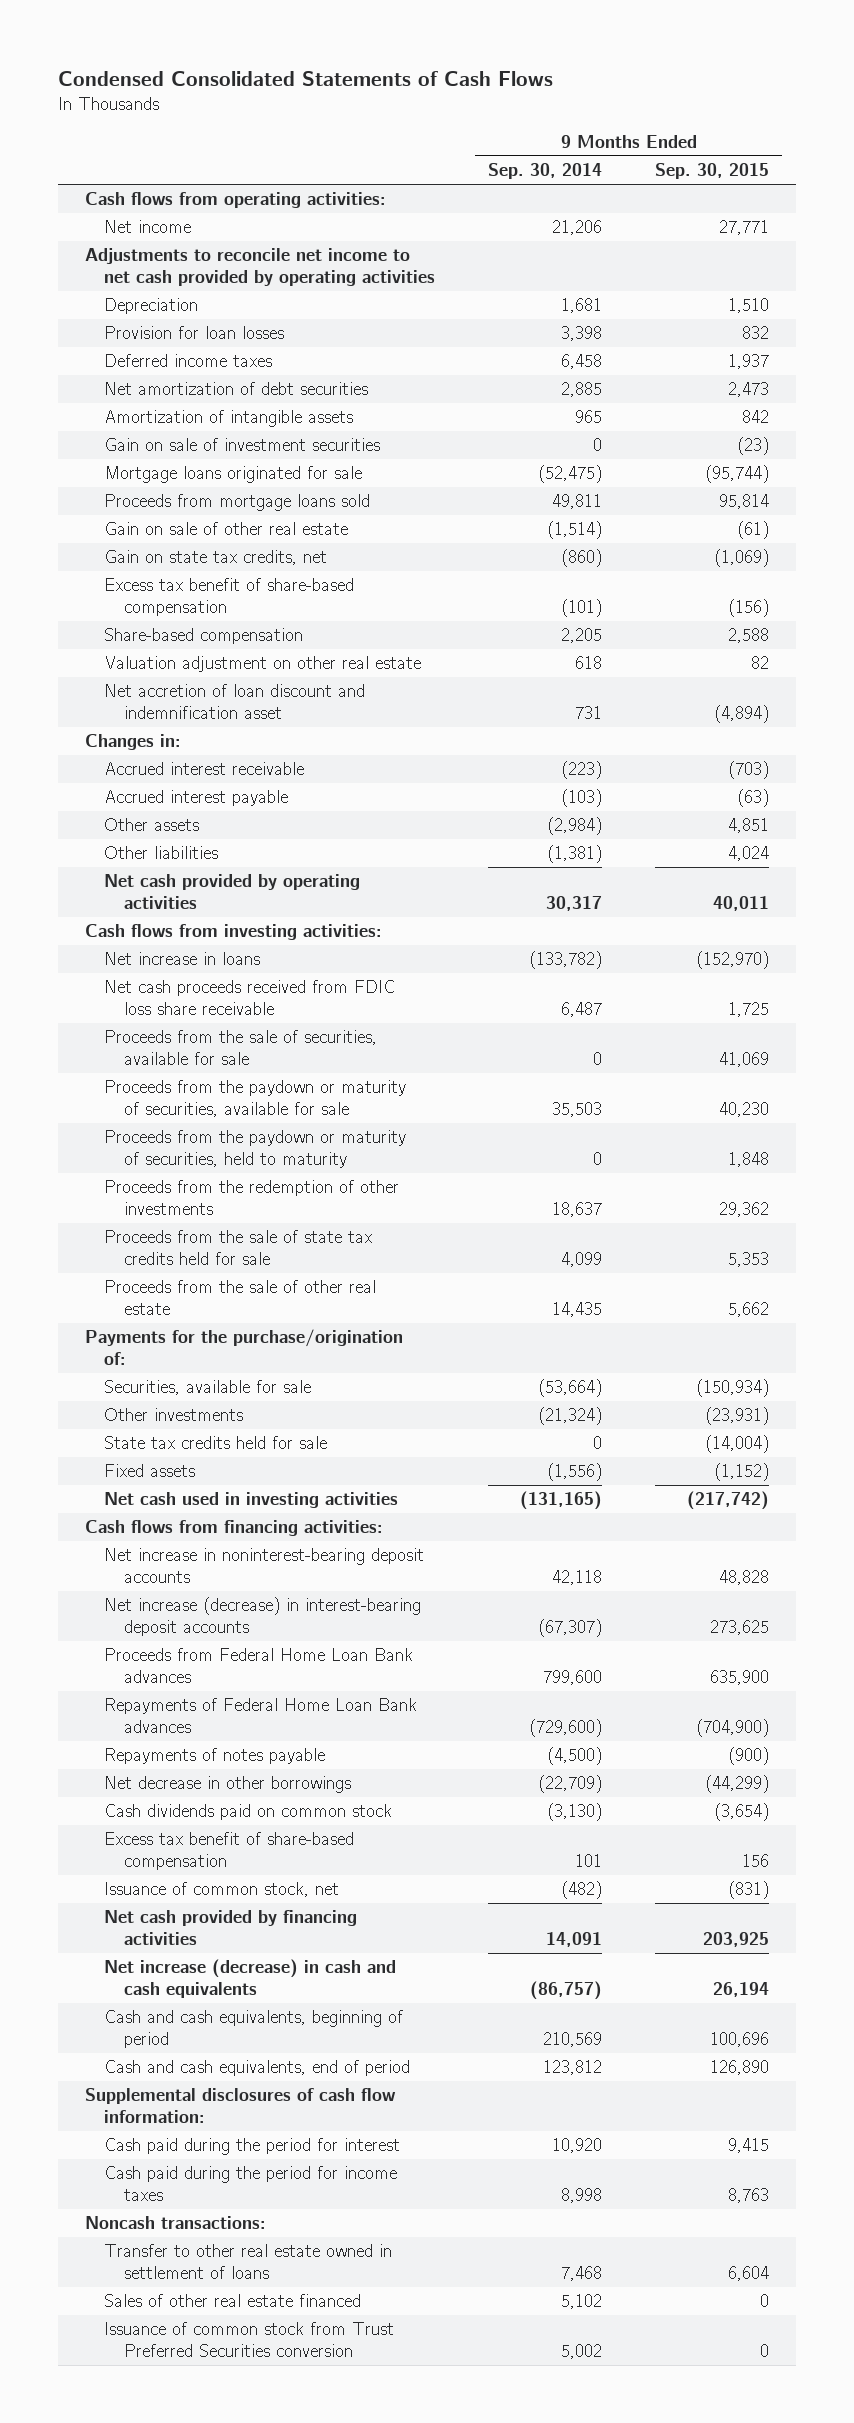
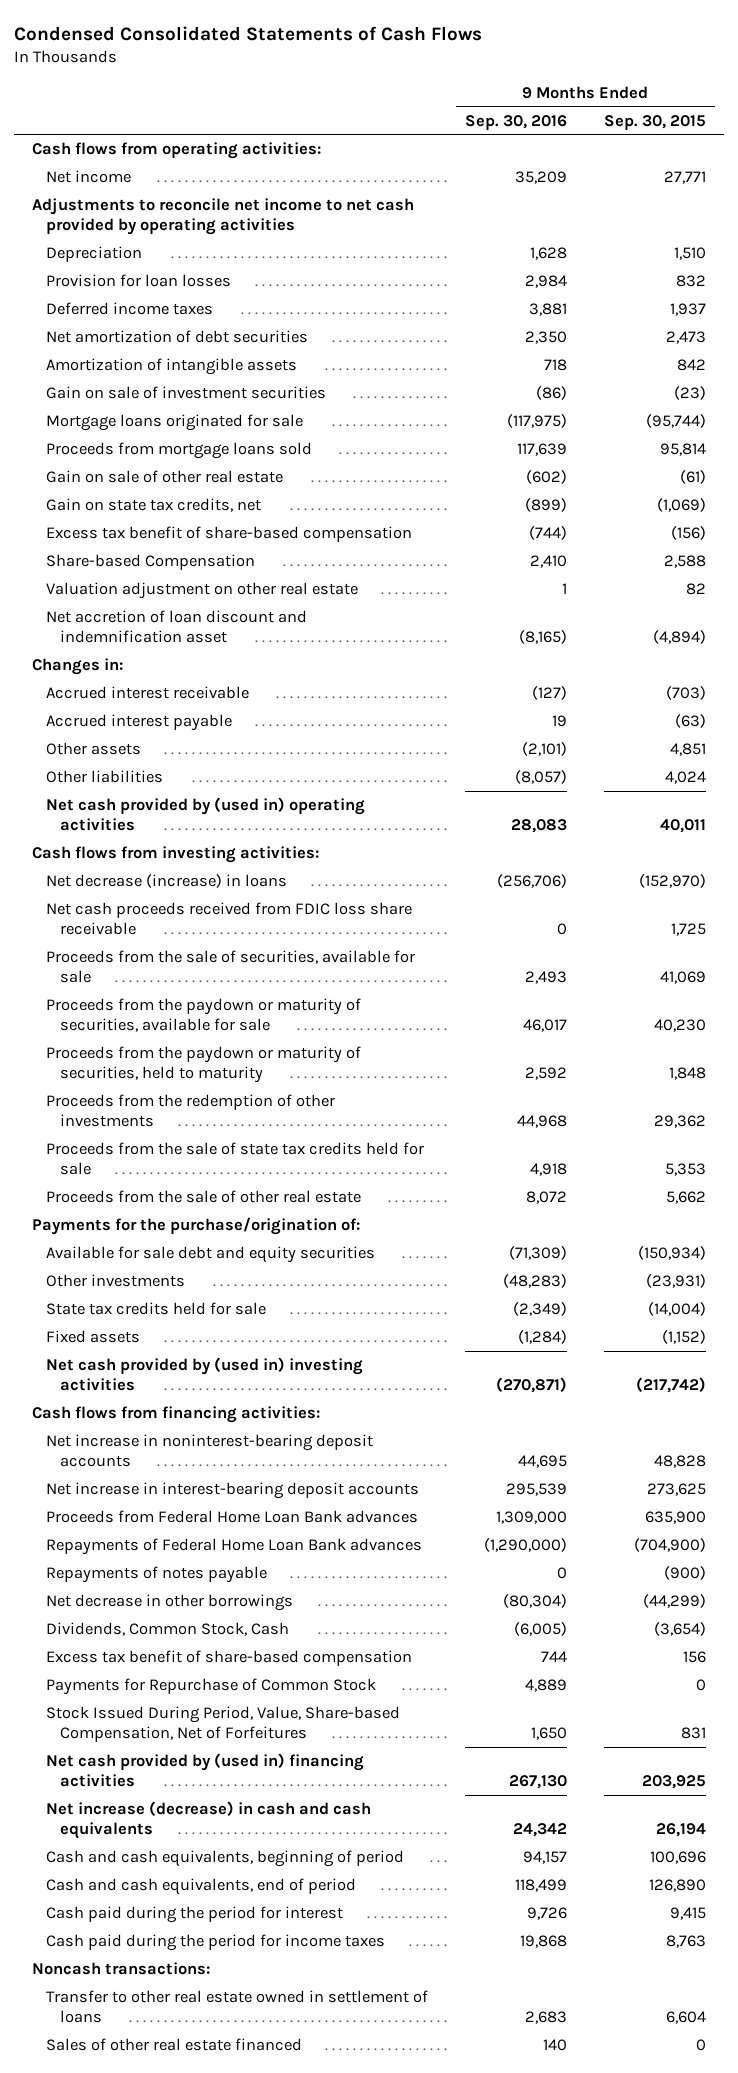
- | 9 Months Ended Sep. 30, 2014 | 9 Months Ended Sep. 30, 2015
+ | 9 Months Ended Sep. 30, 2016 | 9 Months Ended Sep. 30, 2015
- Share-based compensation | 2,205 | 2,588
+ Share-based Compensation | 2,410 | 2,588
- Net cash provided by operating activities | 30,317 | 40,011
+ Net cash provided by (used in) operating activities | 28,083 | 40,011
- Net increase in loans | (133,782) | (152,970)
+ Net decrease (increase) in loans | (256,706) | (152,970)
- Securities, available for sale | (53,664) | (150,934)
+ Available for sale debt and equity securities | (71,309) | (150,934)
- Net cash used in investing activities | (131,165) | (217,742)
+ Net cash provided by (used in) investing activities | (270,871) | (217,742)
- Net increase (decrease) in interest-bearing deposit accounts | (67,307) | 273,625
+ Net increase in interest-bearing deposit accounts | 295,539 | 273,625
- Cash dividends paid on common stock | (3,130) | (3,654)
+ Dividends, Common Stock, Cash | (6,005) | (3,654)
- Issuance of common stock, net | (482) | (831)
- Net cash provided by financing activities | 14,091 | 203,925
+ Payments for Repurchase of Common Stock | 4,889 | 0
+ Stock Issued During Period, Value, Share-based Compensation, Net of Forfeitures | 1,650 | 831
+ Net cash provided by (used in) financing activities | 267,130 | 203,925
- Supplemental disclosures of cash flow information:
- Issuance of common stock from Trust Preferred Securities conversion | 5,002 | 0

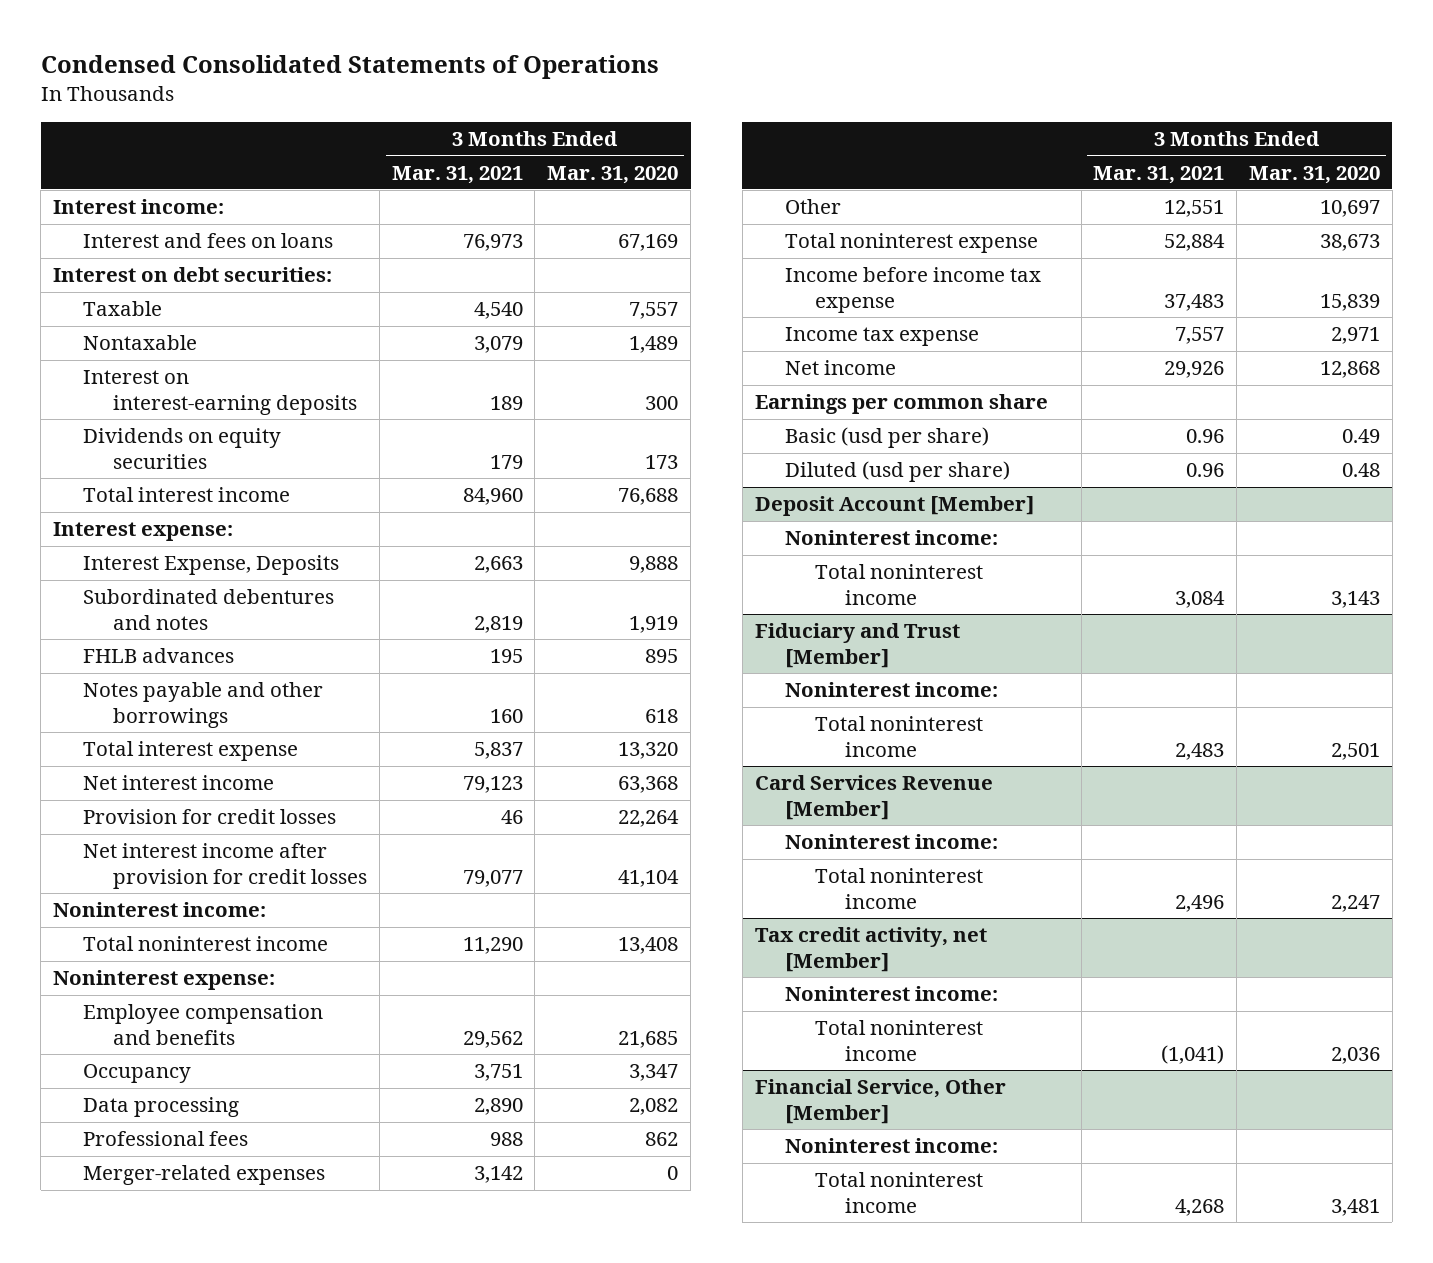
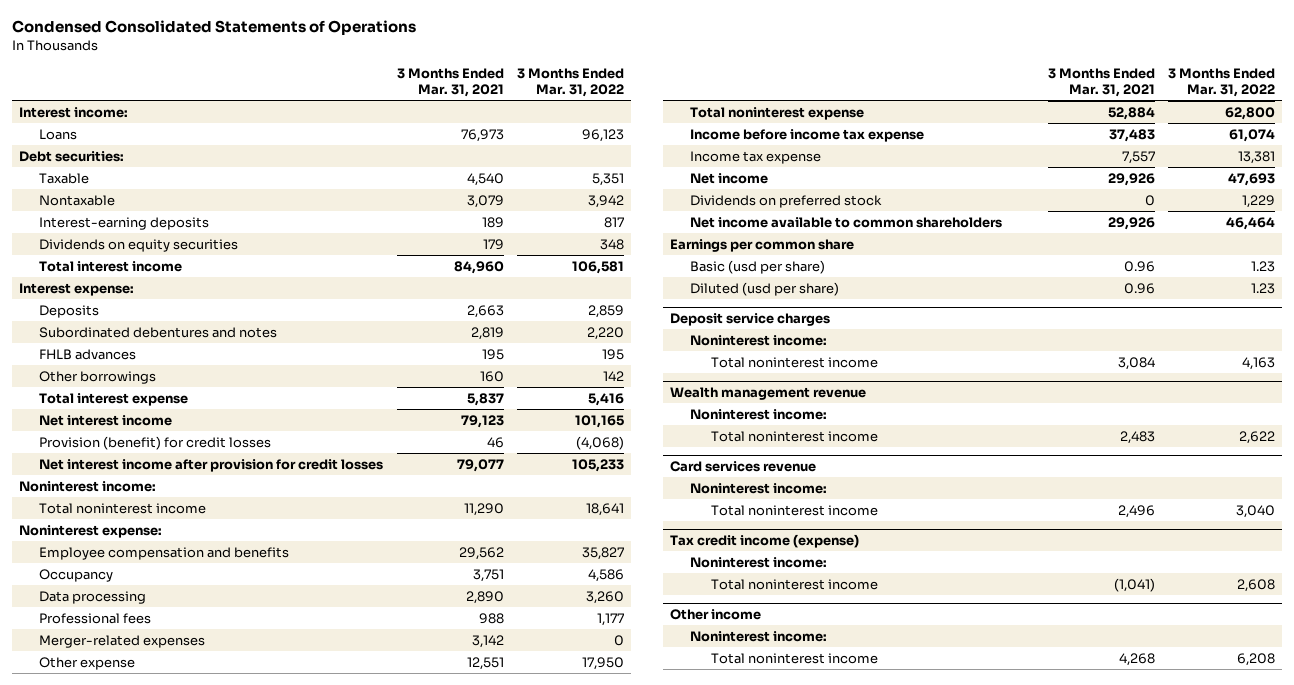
- | 3 Months Ended Mar. 31, 2021 | 3 Months Ended Mar. 31, 2020
+ | 3 Months Ended Mar. 31, 2021 | 3 Months Ended Mar. 31, 2022
- Interest and fees on loans | 76,973 | 67,169
- Interest on debt securities:
+ Loans | 76,973 | 96,123
+ Debt securities:
- Interest on interest-earning deposits | 189 | 300
+ Interest-earning deposits | 189 | 817
- Interest Expense, Deposits | 2,663 | 9,888
+ Deposits | 2,663 | 2,859
- Notes payable and other borrowings | 160 | 618
+ Other borrowings | 160 | 142
- Provision for credit losses | 46 | 22,264
+ Provision (benefit) for credit losses | 46 | (4,068)
- Other | 12,551 | 10,697
+ Other expense | 12,551 | 17,950
+ Dividends on preferred stock | 0 | 1,229
+ Net income available to common shareholders | 29,926 | 46,464
- Deposit Account [Member]
+ Deposit service charges
- Fiduciary and Trust [Member]
+ Wealth management revenue
- Card Services Revenue [Member]
+ Card services revenue
- Tax credit activity, net [Member]
+ Tax credit income (expense)
- Financial Service, Other [Member]
+ Other income

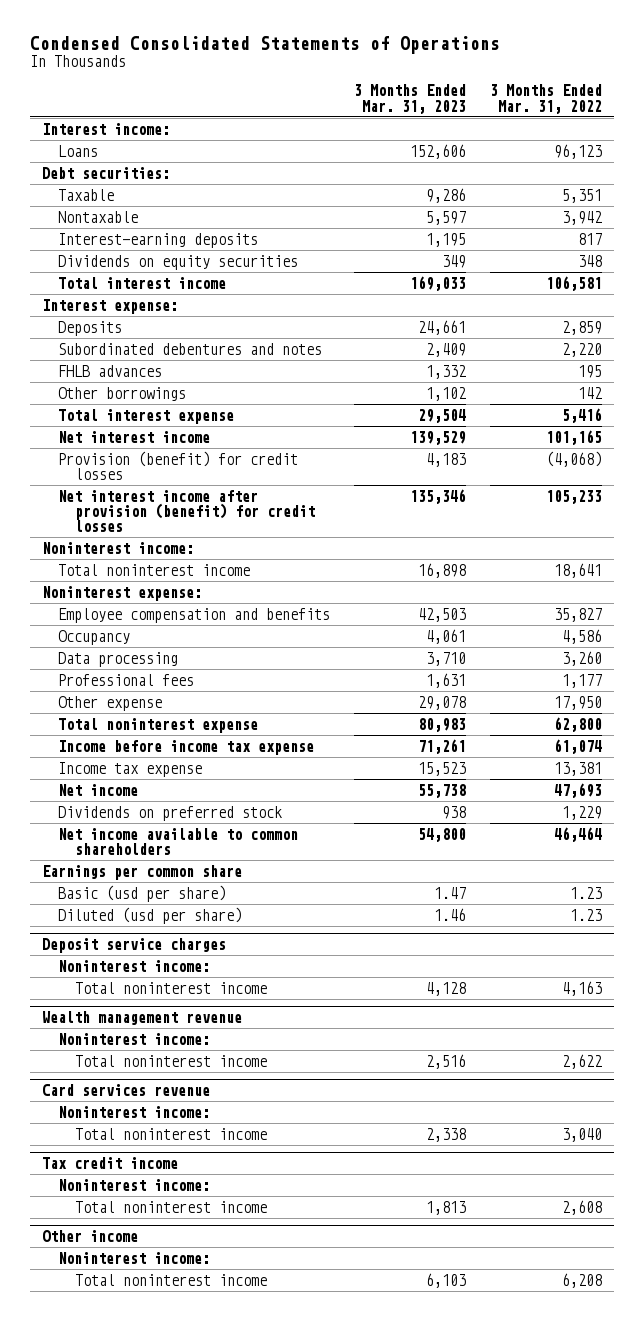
- | 3 Months Ended Mar. 31, 2021 | 3 Months Ended Mar. 31, 2022
+ | 3 Months Ended Mar. 31, 2023 | 3 Months Ended Mar. 31, 2022
- Net interest income after provision for credit losses | 79,077 | 105,233
+ Net interest income after provision (benefit) for credit losses | 135,346 | 105,233
- Merger-related expenses | 3,142 | 0
- Tax credit income (expense)
+ Tax credit income

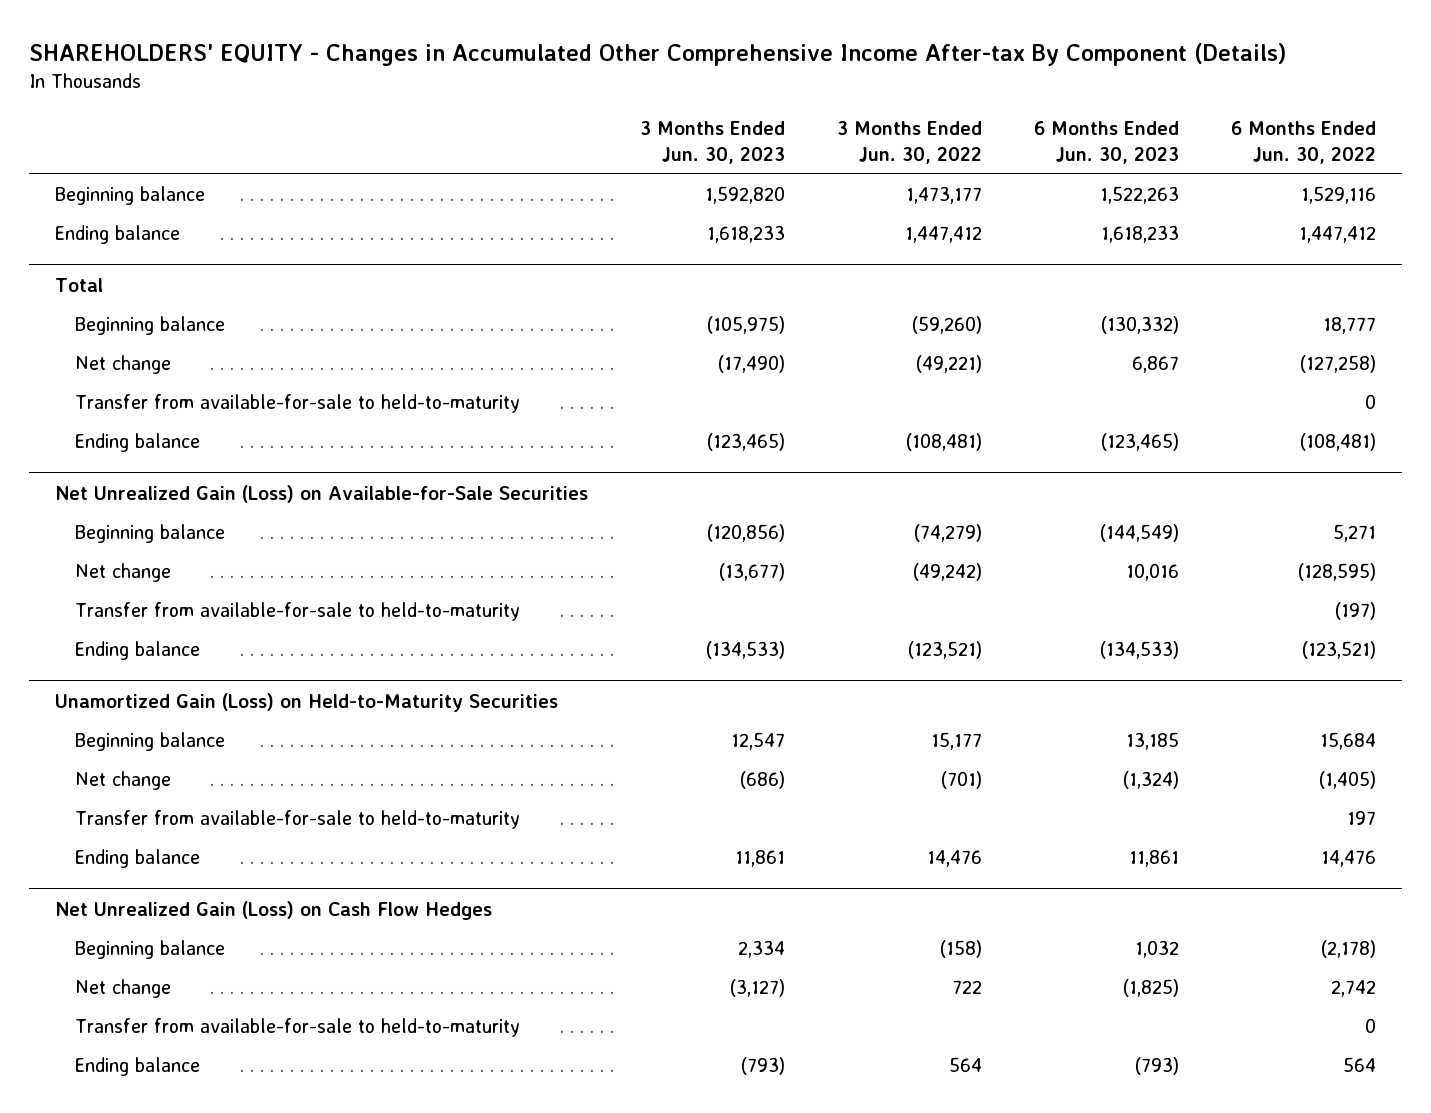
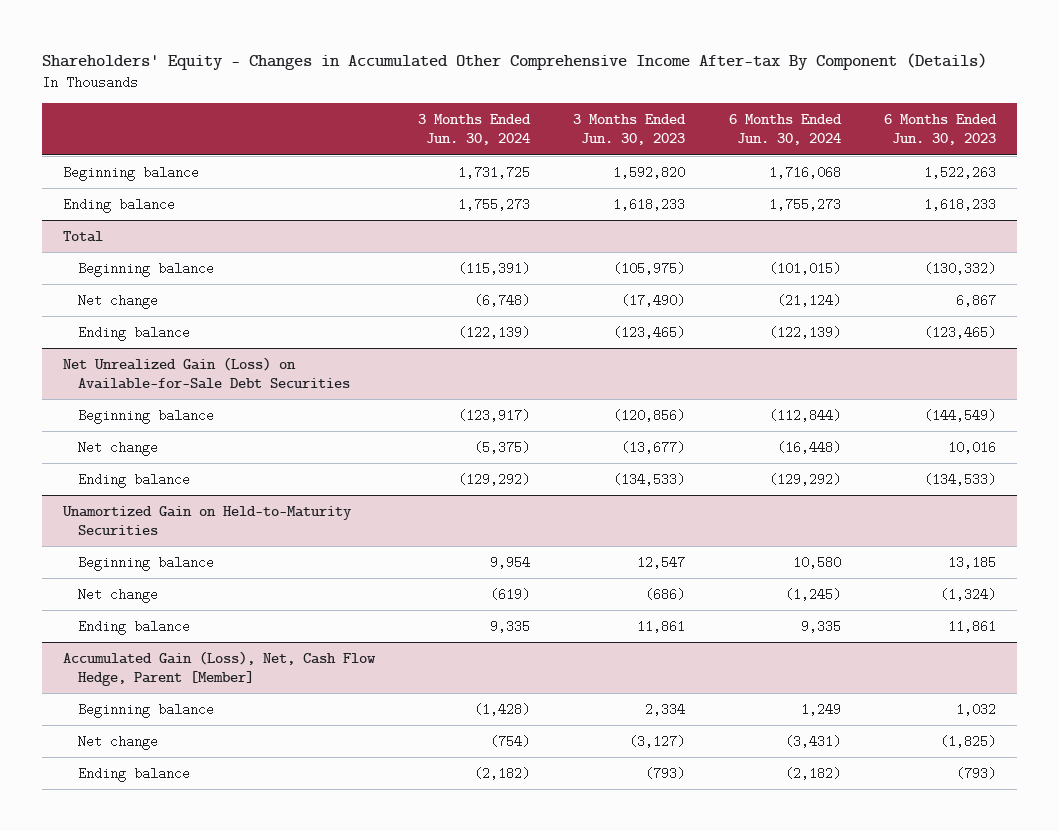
- SHAREHOLDERS' EQUITY - Changes in Accumulated Other Comprehensive Income After-tax By Component (Details)
+ Shareholders' Equity - Changes in Accumulated Other Comprehensive Income After-tax By Component (Details)
- | 3 Months Ended Jun. 30, 2023 | 3 Months Ended Jun. 30, 2022 | 6 Months Ended Jun. 30, 2023 | 6 Months Ended Jun. 30, 2022
+ | 3 Months Ended Jun. 30, 2024 | 3 Months Ended Jun. 30, 2023 | 6 Months Ended Jun. 30, 2024 | 6 Months Ended Jun. 30, 2023
@ Total
- Transfer from available-for-sale to held-to-maturity | | | | 0
- Net Unrealized Gain (Loss) on Available-for-Sale Securities
+ Net Unrealized Gain (Loss) on Available-for-Sale Debt Securities
- Transfer from available-for-sale to held-to-maturity | | | | (197)
- Unamortized Gain (Loss) on Held-to-Maturity Securities
+ Unamortized Gain on Held-to-Maturity Securities
- Transfer from available-for-sale to held-to-maturity | | | | 197
- Net Unrealized Gain (Loss) on Cash Flow Hedges
+ Accumulated Gain (Loss), Net, Cash Flow Hedge, Parent [Member]
- Transfer from available-for-sale to held-to-maturity | | | | 0

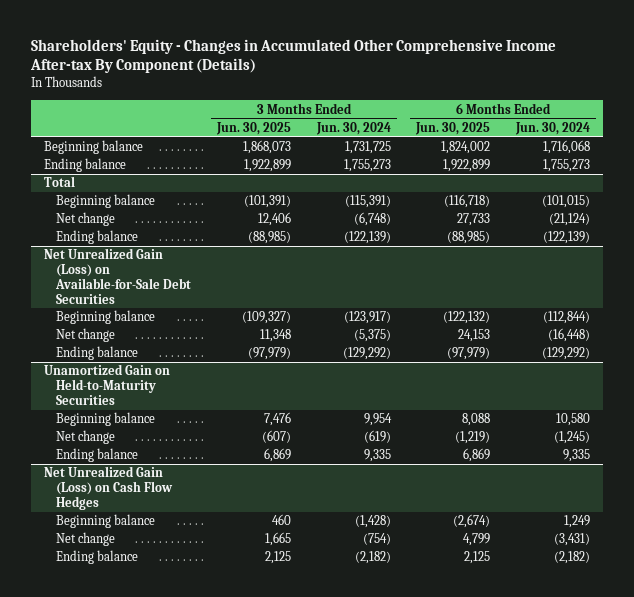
- | 3 Months Ended Jun. 30, 2024 | 3 Months Ended Jun. 30, 2023 | 6 Months Ended Jun. 30, 2024 | 6 Months Ended Jun. 30, 2023
+ | 3 Months Ended Jun. 30, 2025 | 3 Months Ended Jun. 30, 2024 | 6 Months Ended Jun. 30, 2025 | 6 Months Ended Jun. 30, 2024
- Accumulated Gain (Loss), Net, Cash Flow Hedge, Parent [Member]
+ Net Unrealized Gain (Loss) on Cash Flow Hedges

